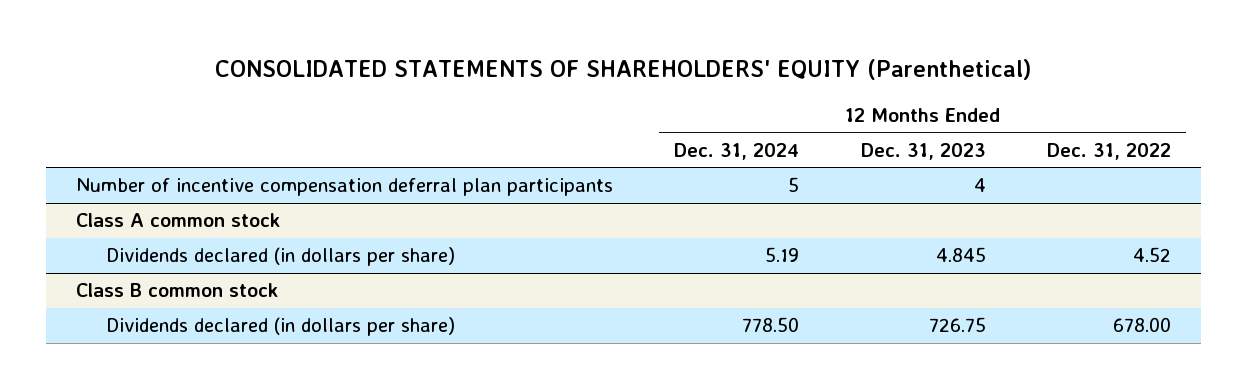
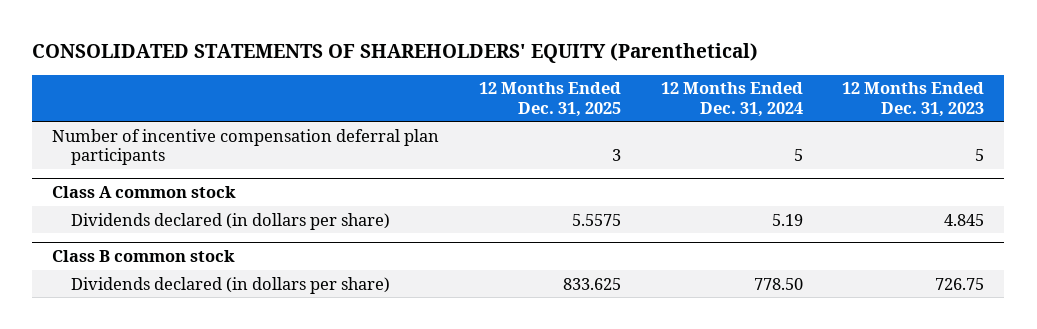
- | 12 Months Ended Dec. 31, 2024 | 12 Months Ended Dec. 31, 2023 | 12 Months Ended Dec. 31, 2022
+ | 12 Months Ended Dec. 31, 2025 | 12 Months Ended Dec. 31, 2024 | 12 Months Ended Dec. 31, 2023
- Number of incentive compensation deferral plan participants | 5 | 4 |
+ Number of incentive compensation deferral plan participants | 3 | 5 | 5

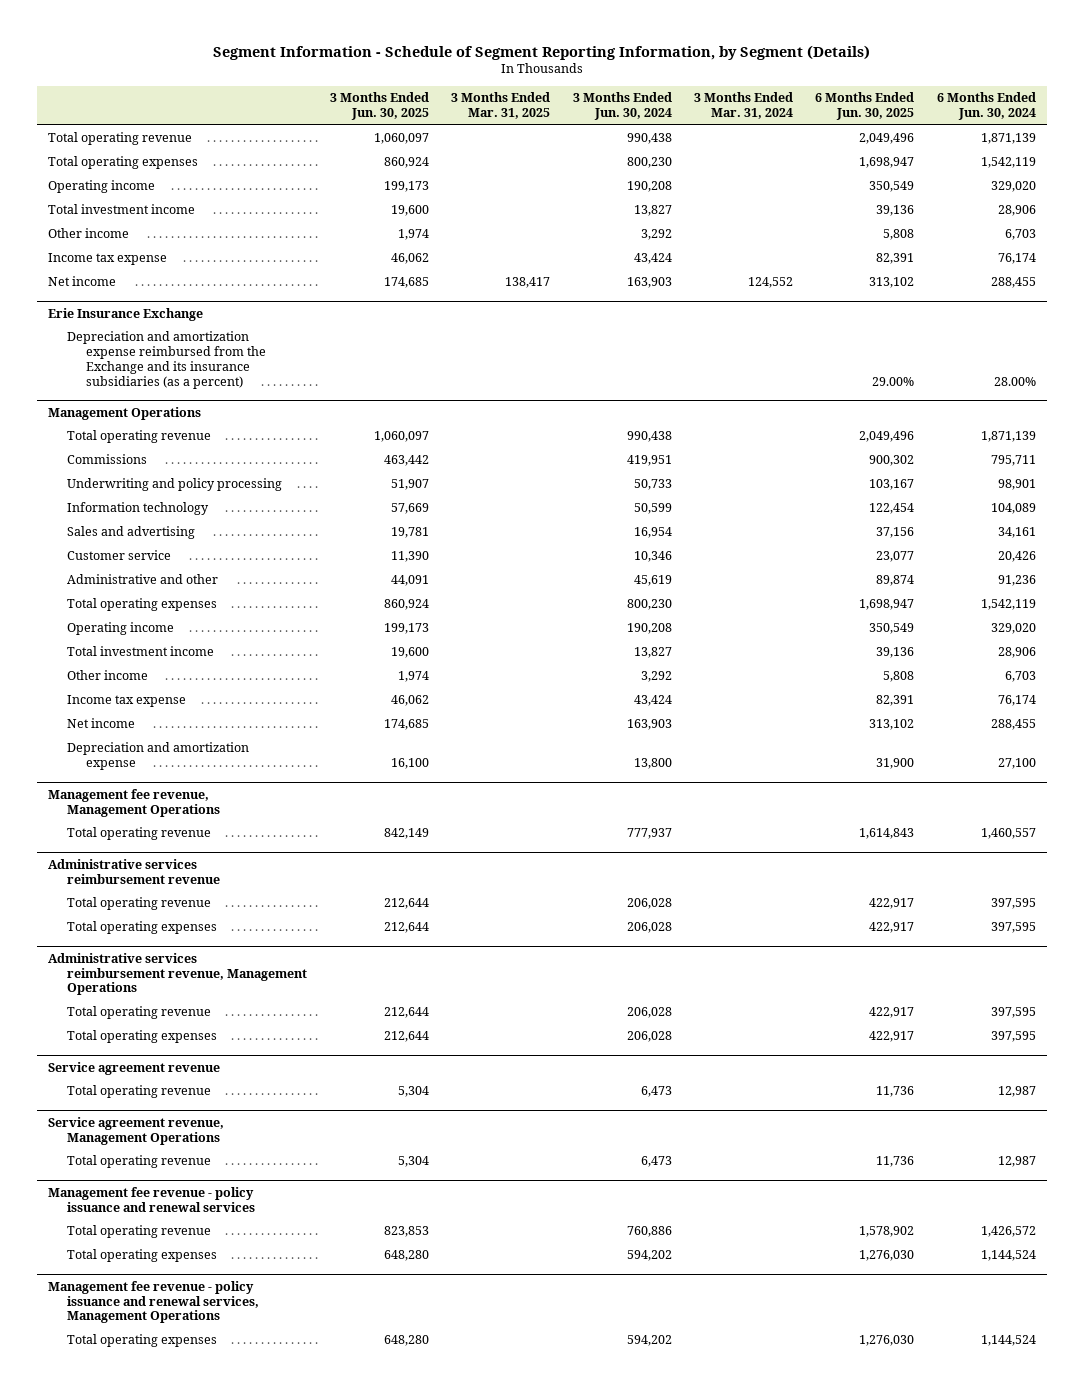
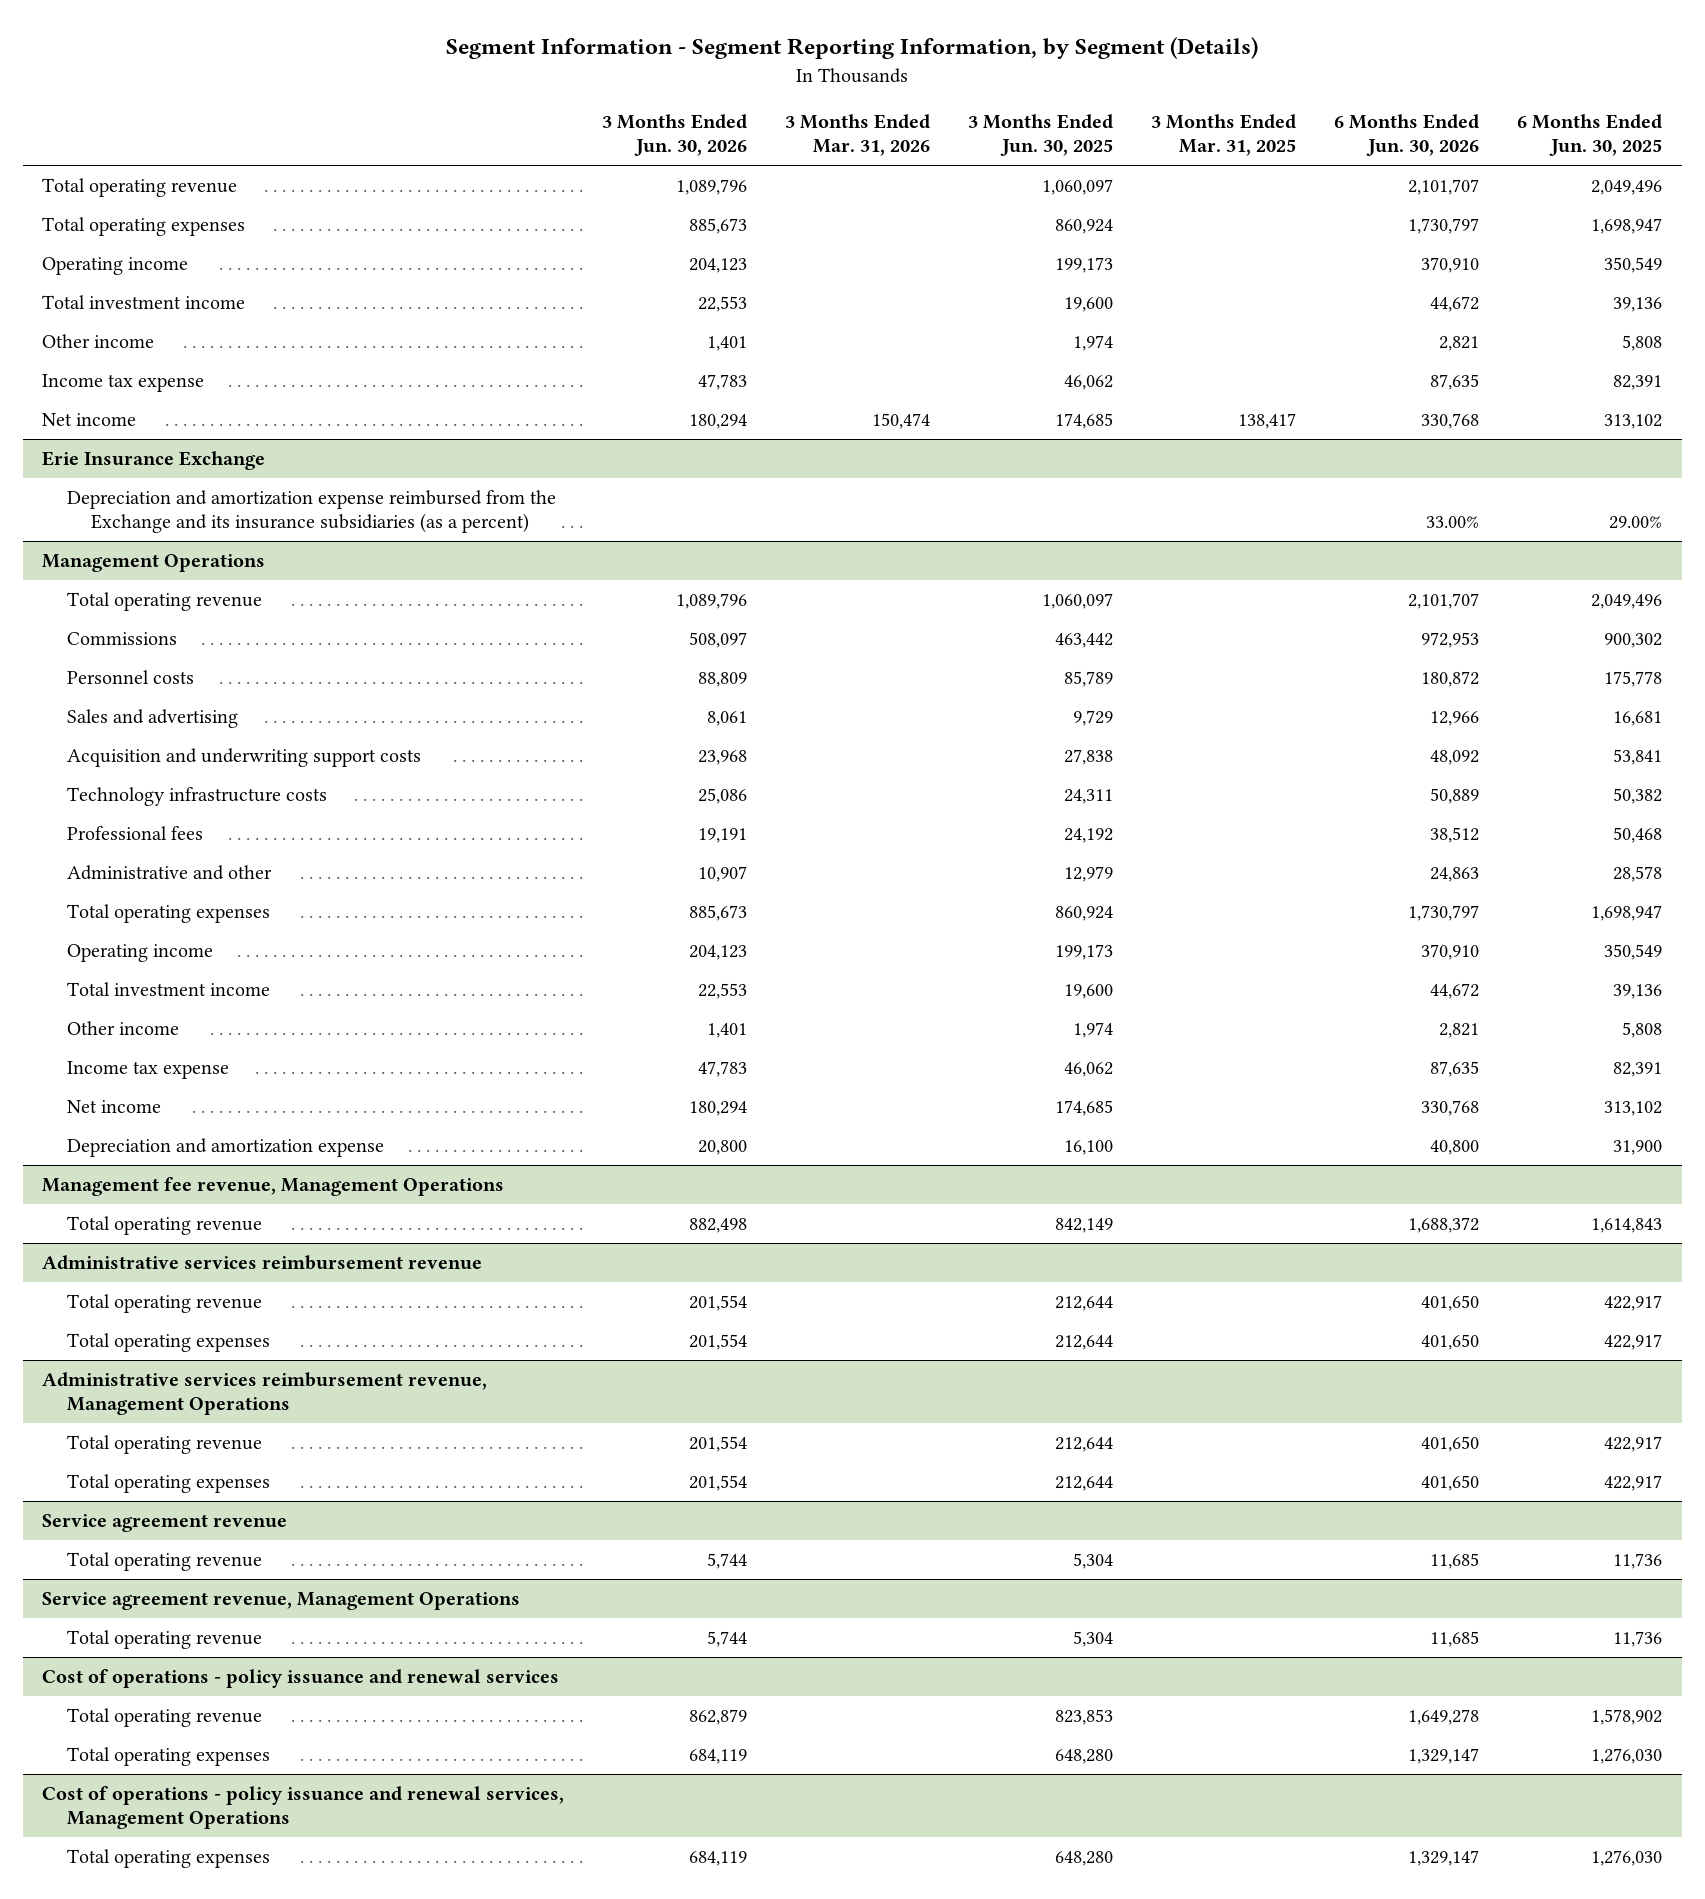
- Segment Information - Schedule of Segment Reporting Information, by Segment (Details)
+ Segment Information - Segment Reporting Information, by Segment (Details)
- | 3 Months Ended Jun. 30, 2025 | 3 Months Ended Mar. 31, 2025 | 3 Months Ended Jun. 30, 2024 | 3 Months Ended Mar. 31, 2024 | 6 Months Ended Jun. 30, 2025 | 6 Months Ended Jun. 30, 2024
+ | 3 Months Ended Jun. 30, 2026 | 3 Months Ended Mar. 31, 2026 | 3 Months Ended Jun. 30, 2025 | 3 Months Ended Mar. 31, 2025 | 6 Months Ended Jun. 30, 2026 | 6 Months Ended Jun. 30, 2025
@ Management Operations
- Underwriting and policy processing | 51,907 | | 50,733 | | 103,167 | 98,901
- Information technology | 57,669 | | 50,599 | | 122,454 | 104,089
- Sales and advertising | 19,781 | | 16,954 | | 37,156 | 34,161
- Customer service | 11,390 | | 10,346 | | 23,077 | 20,426
- Administrative and other | 44,091 | | 45,619 | | 89,874 | 91,236
+ Personnel costs | 88,809 | | 85,789 | | 180,872 | 175,778
+ Sales and advertising | 8,061 | | 9,729 | | 12,966 | 16,681
+ Acquisition and underwriting support costs | 23,968 | | 27,838 | | 48,092 | 53,841
+ Technology infrastructure costs | 25,086 | | 24,311 | | 50,889 | 50,382
+ Professional fees | 19,191 | | 24,192 | | 38,512 | 50,468
+ Administrative and other | 10,907 | | 12,979 | | 24,863 | 28,578
- Management fee revenue - policy issuance and renewal services
+ Cost of operations - policy issuance and renewal services
- Management fee revenue - policy issuance and renewal services, Management Operations
+ Cost of operations - policy issuance and renewal services, Management Operations

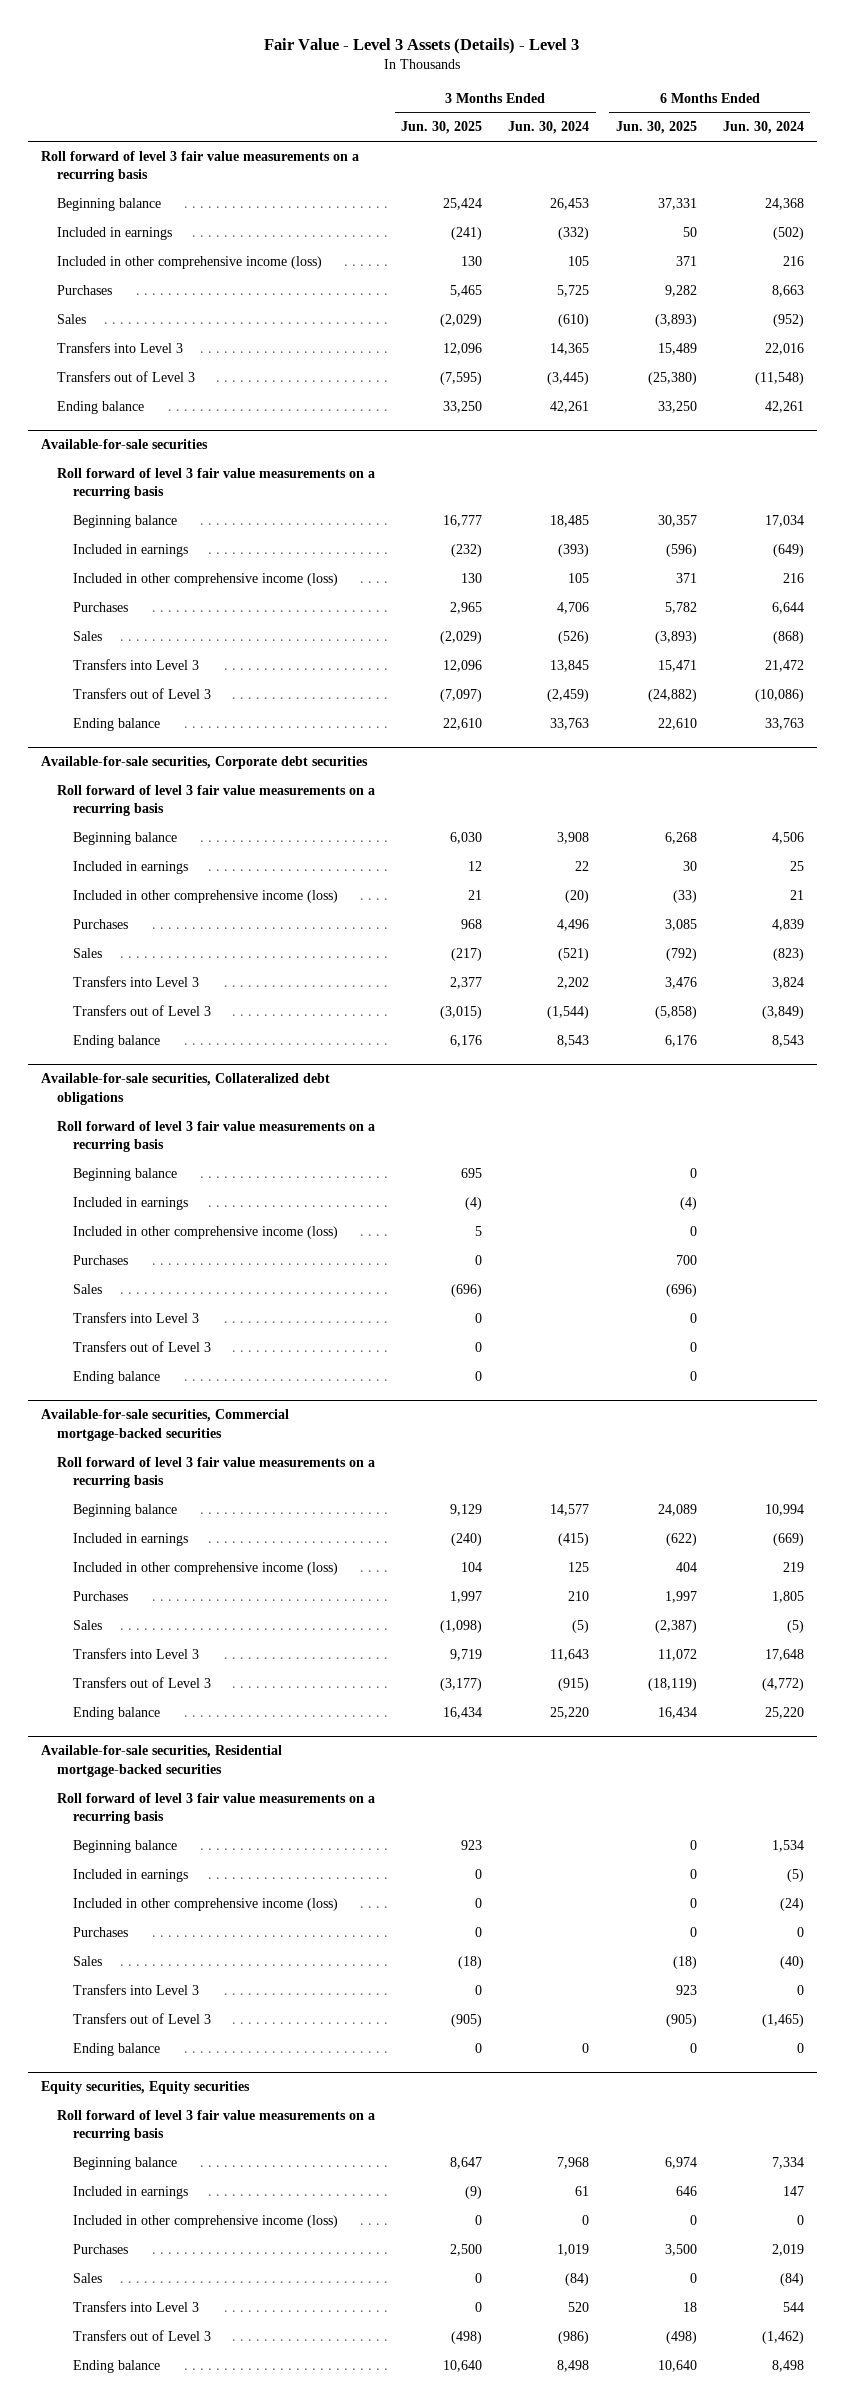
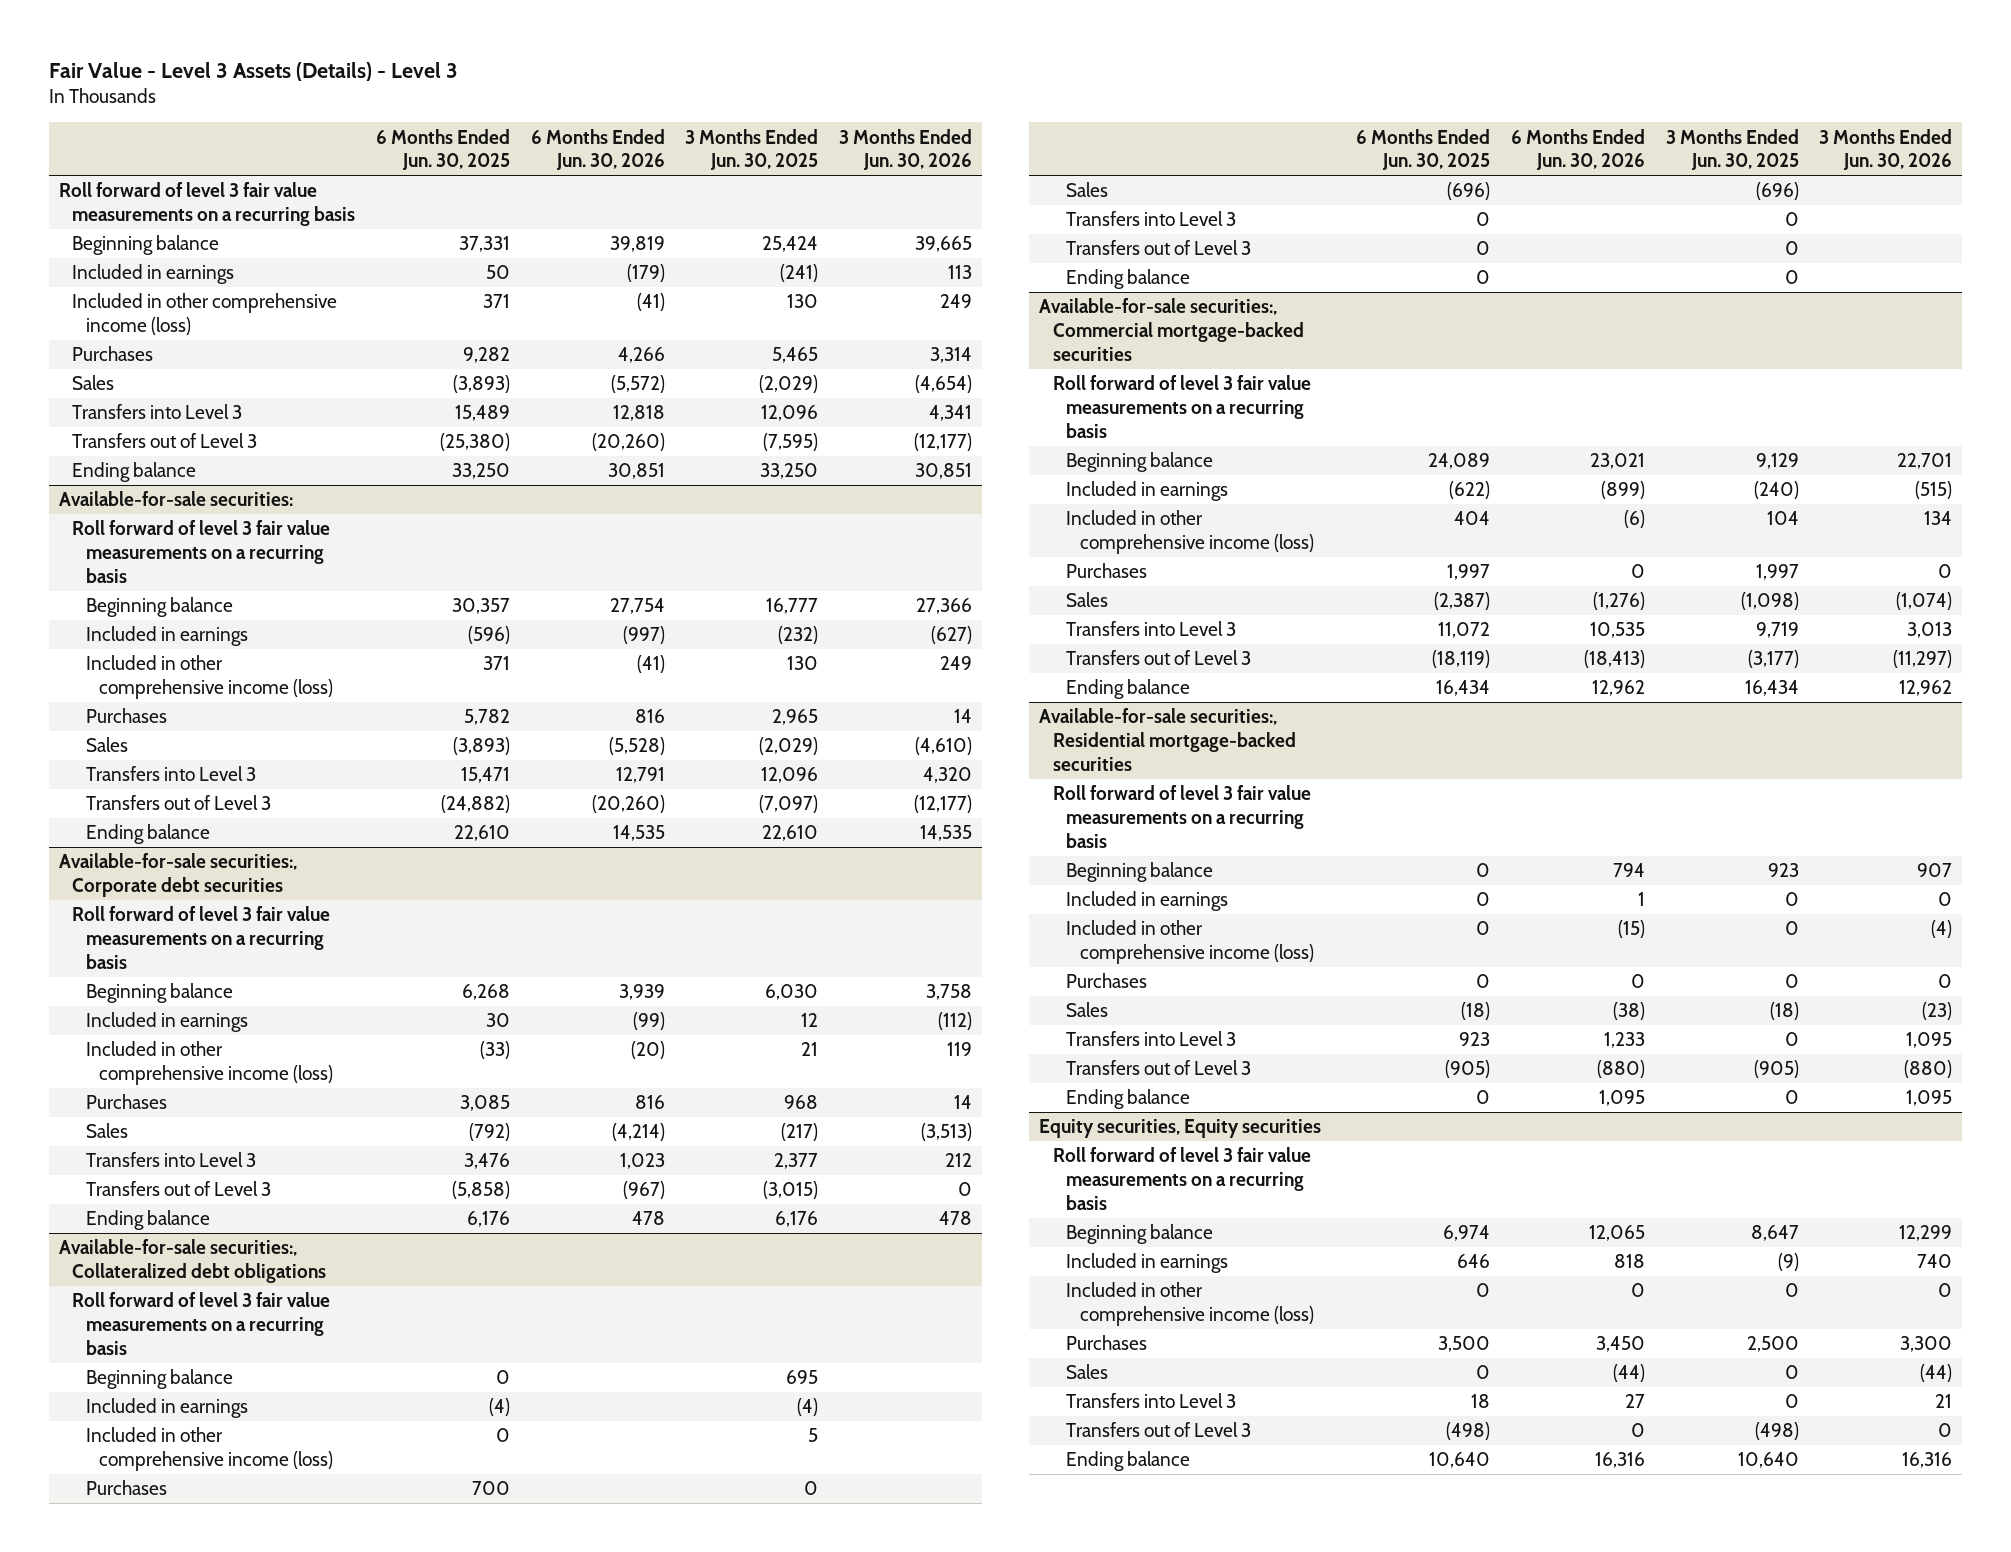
- | 3 Months Ended Jun. 30, 2025 | 3 Months Ended Jun. 30, 2024 | 6 Months Ended Jun. 30, 2025 | 6 Months Ended Jun. 30, 2024
+ | 6 Months Ended Jun. 30, 2025 | 6 Months Ended Jun. 30, 2026 | 3 Months Ended Jun. 30, 2025 | 3 Months Ended Jun. 30, 2026
- Available-for-sale securities
+ Available-for-sale securities:
- Available-for-sale securities, Corporate debt securities
+ Available-for-sale securities:, Corporate debt securities
- Available-for-sale securities, Collateralized debt obligations
+ Available-for-sale securities:, Collateralized debt obligations
- Available-for-sale securities, Commercial mortgage-backed securities
+ Available-for-sale securities:, Commercial mortgage-backed securities
- Available-for-sale securities, Residential mortgage-backed securities
+ Available-for-sale securities:, Residential mortgage-backed securities

